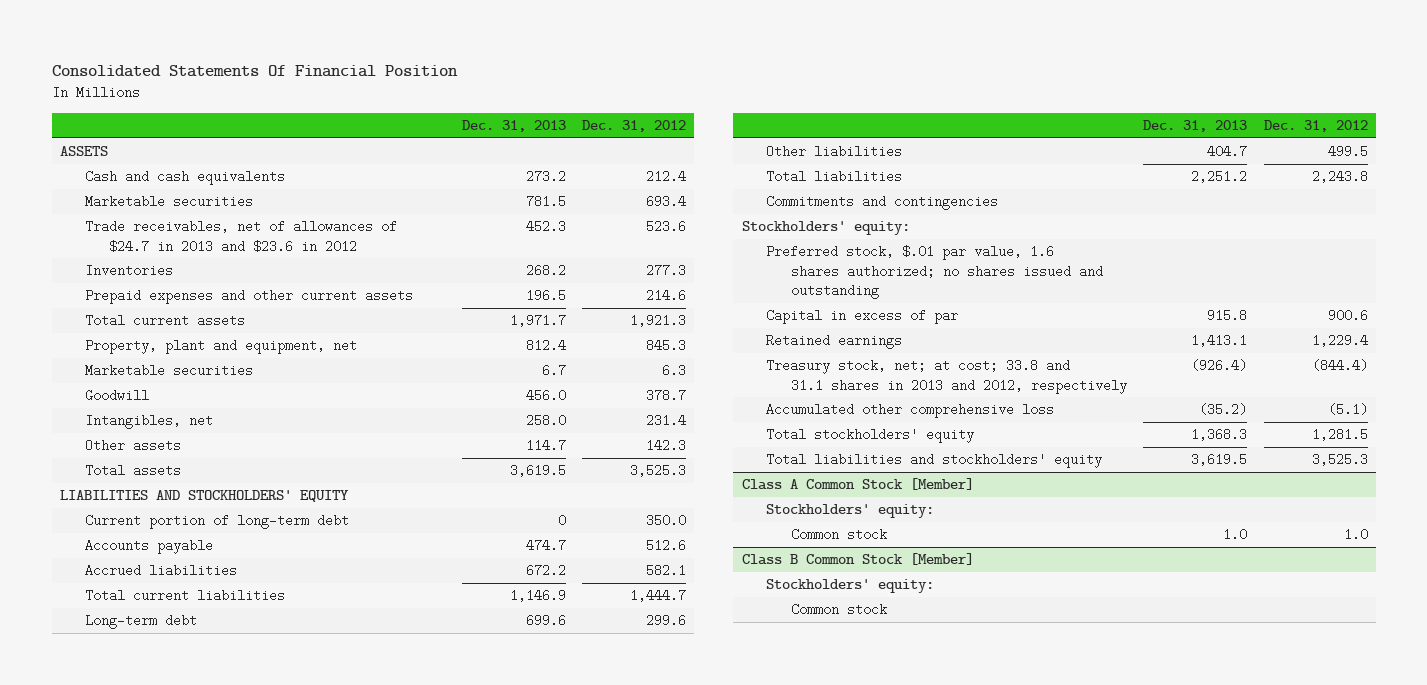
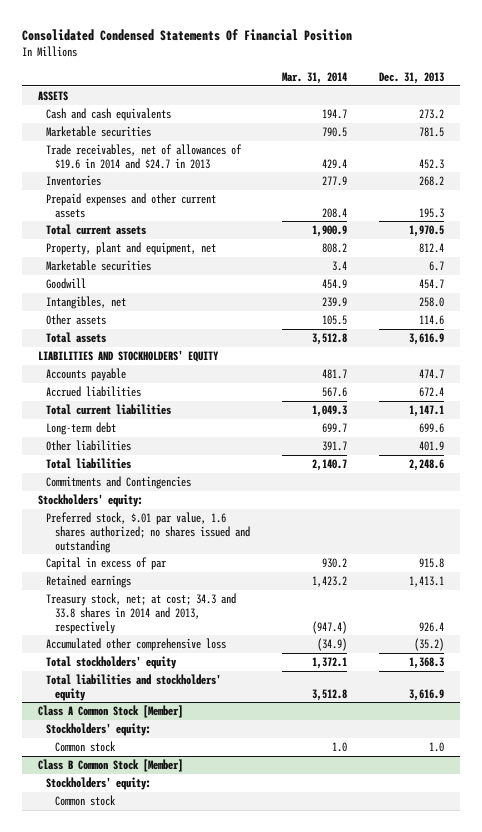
- Consolidated Statements Of Financial Position
+ Consolidated Condensed Statements Of Financial Position
- | Dec. 31, 2013 | Dec. 31, 2012
+ | Mar. 31, 2014 | Dec. 31, 2013
- Trade receivables, net of allowances of $24.7 in 2013 and $23.6 in 2012 | 452.3 | 523.6
+ Trade receivables, net of allowances of $19.6 in 2014 and $24.7 in 2013 | 429.4 | 452.3
- Prepaid expenses and other current assets | 196.5 | 214.6
- Total current assets | 1,971.7 | 1,921.3
+ Prepaid expenses and other current assets | 208.4 | 195.3
+ Total current assets | 1,900.9 | 1,970.5
- Goodwill | 456.0 | 378.7
+ Goodwill | 454.9 | 454.7
- Other assets | 114.7 | 142.3
- Total assets | 3,619.5 | 3,525.3
+ Other assets | 105.5 | 114.6
+ Total assets | 3,512.8 | 3,616.9
- Current portion of long-term debt | 0 | 350.0
- Accrued liabilities | 672.2 | 582.1
- Total current liabilities | 1,146.9 | 1,444.7
+ Accrued liabilities | 567.6 | 672.4
+ Total current liabilities | 1,049.3 | 1,147.1
- Other liabilities | 404.7 | 499.5
- Total liabilities | 2,251.2 | 2,243.8
- Commitments and contingencies
+ Other liabilities | 391.7 | 401.9
+ Total liabilities | 2,140.7 | 2,248.6
+ Commitments and Contingencies
- Treasury stock, net; at cost; 33.8 and 31.1 shares in 2013 and 2012, respectively | (926.4) | (844.4)
+ Treasury stock, net; at cost; 34.3 and 33.8 shares in 2014 and 2013, respectively | (947.4) | 926.4
- Total liabilities and stockholders' equity | 3,619.5 | 3,525.3
+ Total liabilities and stockholders' equity | 3,512.8 | 3,616.9

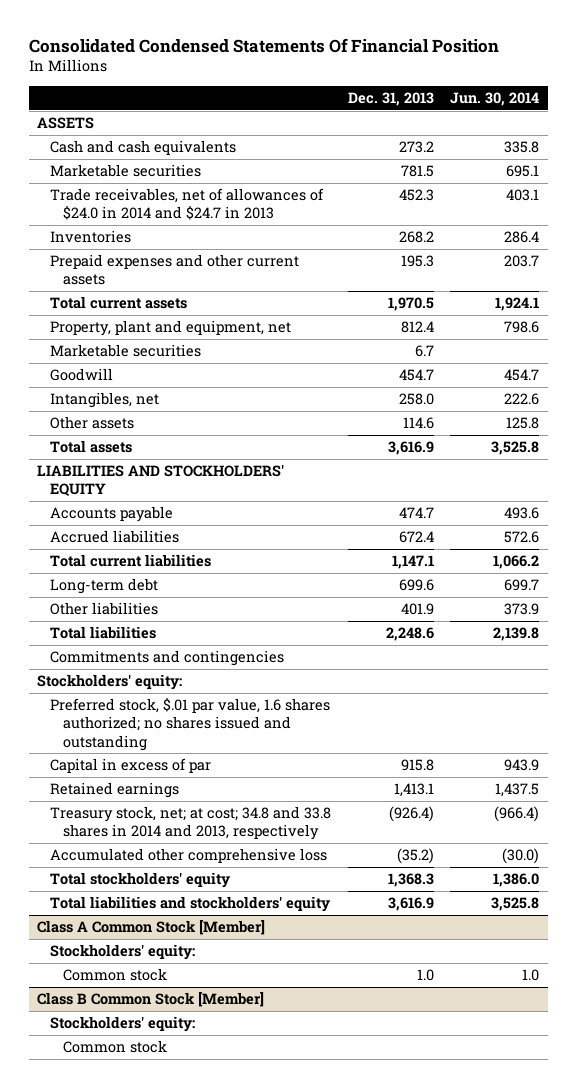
- | Mar. 31, 2014 | Dec. 31, 2013
+ | Dec. 31, 2013 | Jun. 30, 2014
- Trade receivables, net of allowances of $19.6 in 2014 and $24.7 in 2013 | 429.4 | 452.3
+ Trade receivables, net of allowances of $24.0 in 2014 and $24.7 in 2013 | 452.3 | 403.1
- Commitments and Contingencies
+ Commitments and contingencies
- Treasury stock, net; at cost; 34.3 and 33.8 shares in 2014 and 2013, respectively | (947.4) | 926.4
+ Treasury stock, net; at cost; 34.8 and 33.8 shares in 2014 and 2013, respectively | (926.4) | (966.4)

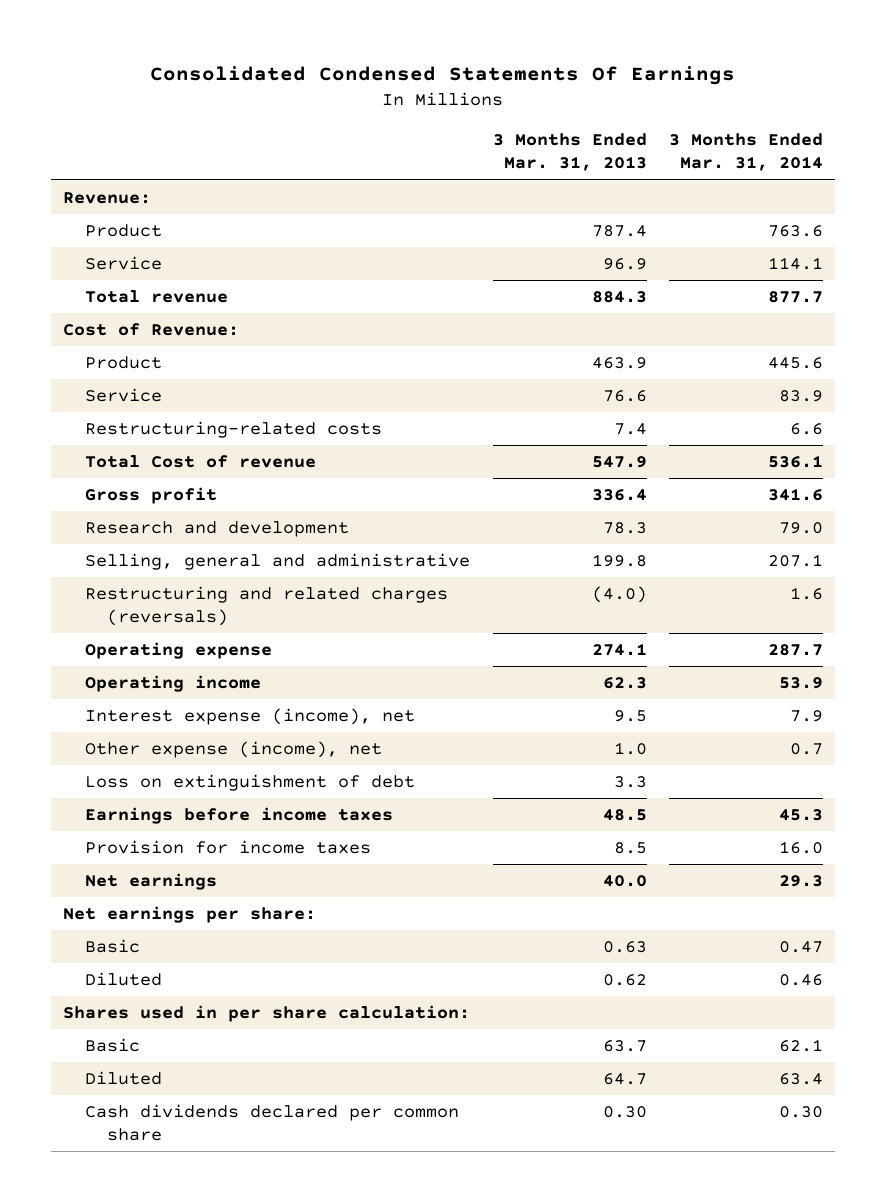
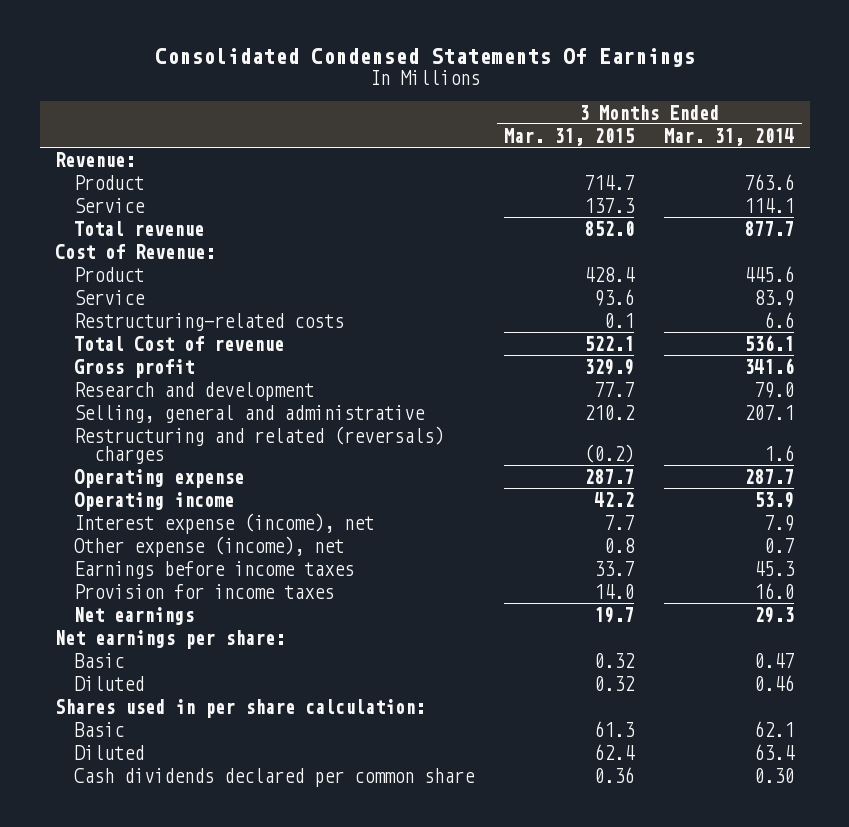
- | 3 Months Ended Mar. 31, 2013 | 3 Months Ended Mar. 31, 2014
+ | 3 Months Ended Mar. 31, 2015 | 3 Months Ended Mar. 31, 2014
- Restructuring and related charges (reversals) | (4.0) | 1.6
+ Restructuring and related (reversals) charges | (0.2) | 1.6
- Loss on extinguishment of debt | 3.3 |

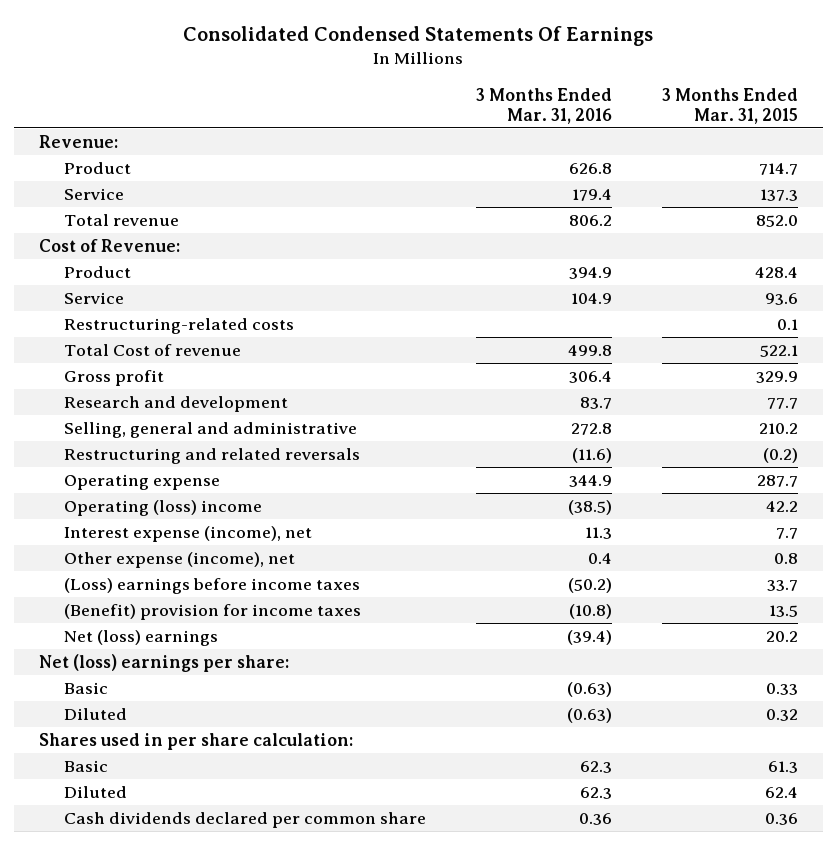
- | 3 Months Ended Mar. 31, 2015 | 3 Months Ended Mar. 31, 2014
+ | 3 Months Ended Mar. 31, 2016 | 3 Months Ended Mar. 31, 2015
- Restructuring and related (reversals) charges | (0.2) | 1.6
+ Restructuring and related reversals | (11.6) | (0.2)
- Operating income | 42.2 | 53.9
+ Operating (loss) income | (38.5) | 42.2
- Earnings before income taxes | 33.7 | 45.3
- Provision for income taxes | 14.0 | 16.0
- Net earnings | 19.7 | 29.3
- Net earnings per share:
- Basic | 0.32 | 0.47
+ (Loss) earnings before income taxes | (50.2) | 33.7
+ (Benefit) provision for income taxes | (10.8) | 13.5
+ Net (loss) earnings | (39.4) | 20.2
+ Net (loss) earnings per share:
+ Basic | (0.63) | 0.33

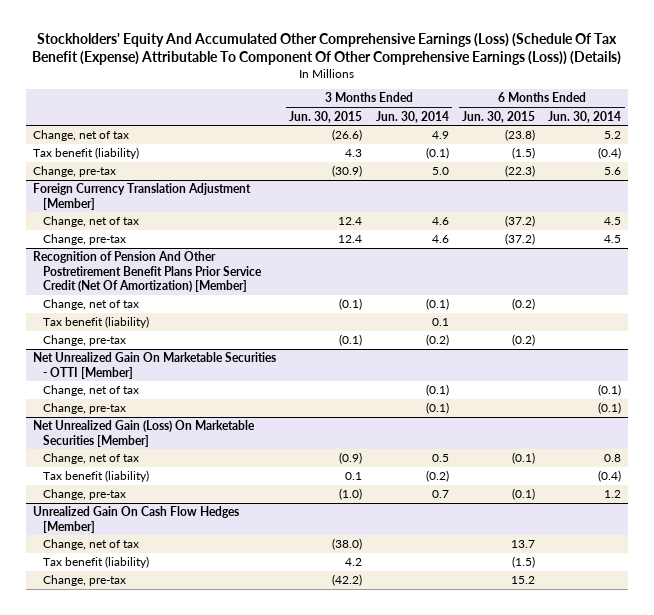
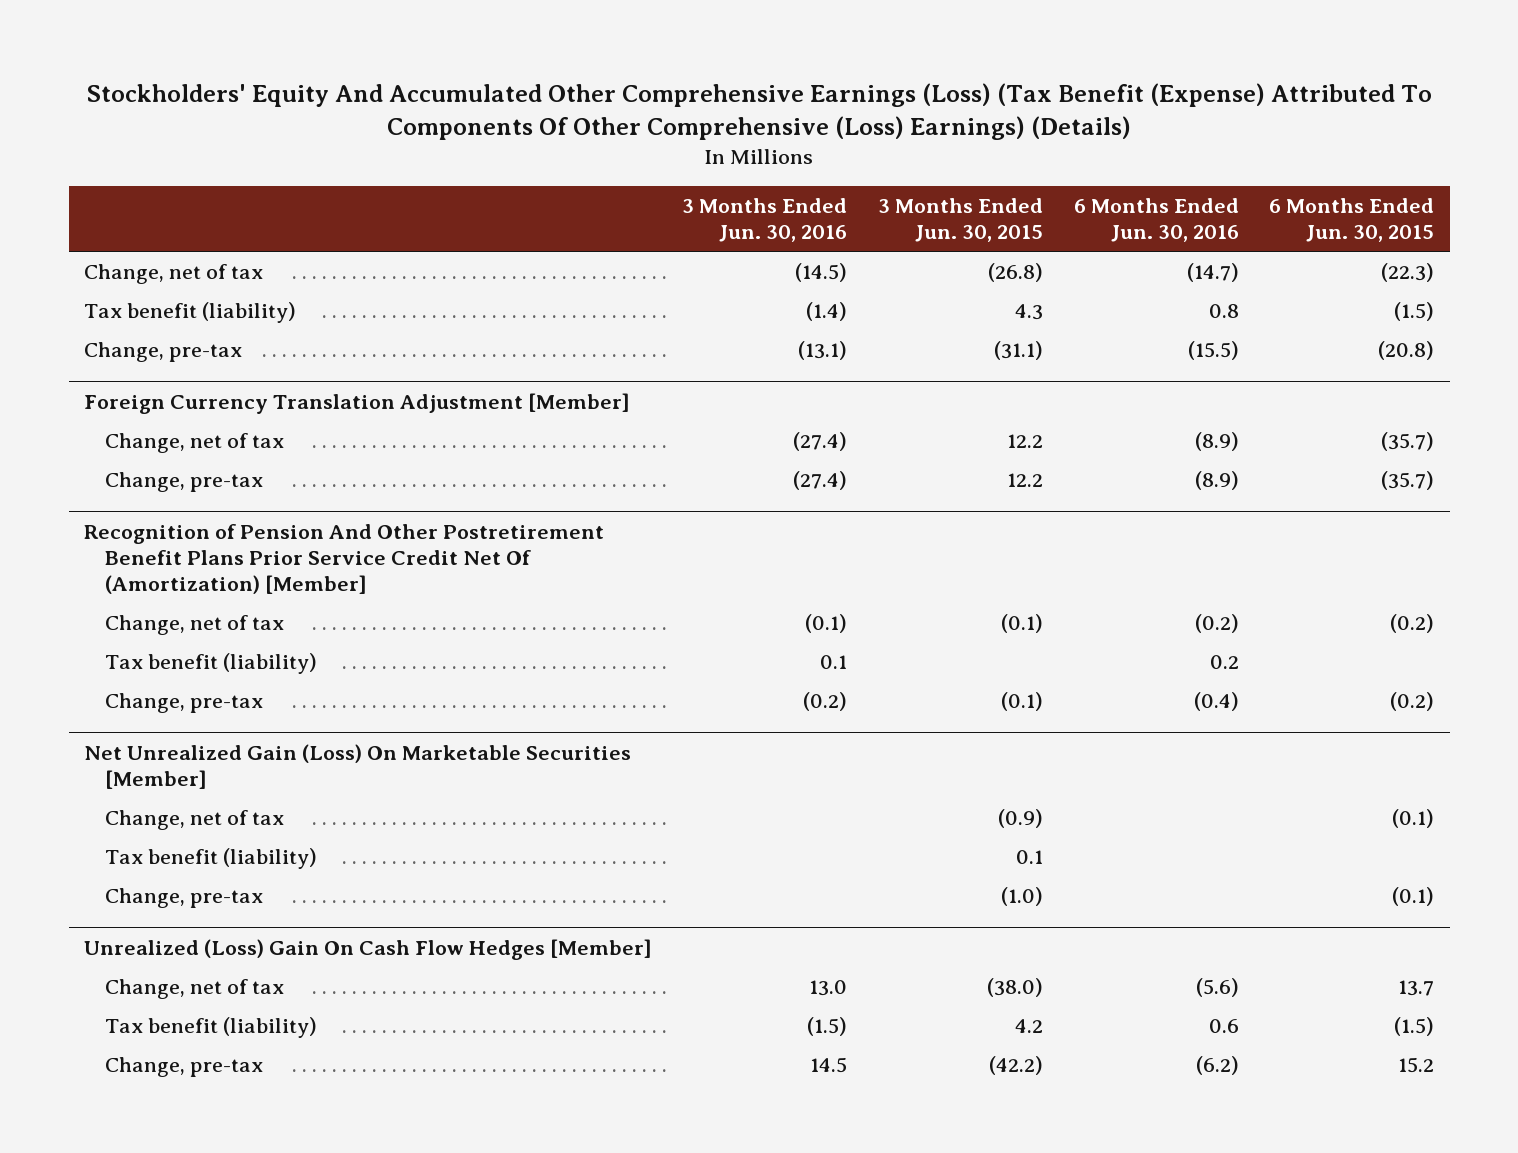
- Stockholders' Equity And Accumulated Other Comprehensive Earnings (Loss) (Schedule Of Tax Benefit (Expense) Attributable To Component Of Other Comprehensive Earnings (Loss)) (Details)
+ Stockholders' Equity And Accumulated Other Comprehensive Earnings (Loss) (Tax Benefit (Expense) Attributed To Components Of Other Comprehensive (Loss) Earnings) (Details)
- | 3 Months Ended Jun. 30, 2015 | 3 Months Ended Jun. 30, 2014 | 6 Months Ended Jun. 30, 2015 | 6 Months Ended Jun. 30, 2014
+ | 3 Months Ended Jun. 30, 2016 | 3 Months Ended Jun. 30, 2015 | 6 Months Ended Jun. 30, 2016 | 6 Months Ended Jun. 30, 2015
- Change, net of tax | (26.6) | 4.9 | (23.8) | 5.2
+ Change, net of tax | (14.5) | (26.8) | (14.7) | (22.3)
- Change, pre-tax | (30.9) | 5.0 | (22.3) | 5.6
+ Change, pre-tax | (13.1) | (31.1) | (15.5) | (20.8)
@ Foreign Currency Translation Adjustment [Member]
- Change, net of tax | 12.4 | 4.6 | (37.2) | 4.5
- Change, pre-tax | 12.4 | 4.6 | (37.2) | 4.5
- Recognition of Pension And Other Postretirement Benefit Plans Prior Service Credit (Net Of Amortization) [Member]
@ Foreign Currency Translation Adjustment [Member]
+ Change, net of tax | (27.4) | 12.2 | (8.9) | (35.7)
+ Change, pre-tax | (27.4) | 12.2 | (8.9) | (35.7)
+ Recognition of Pension And Other Postretirement Benefit Plans Prior Service Credit Net Of (Amortization) [Member]
- Net Unrealized Gain On Marketable Securities - OTTI [Member]
- Change, net of tax | | (0.1) | | (0.1)
- Change, pre-tax | | (0.1) | | (0.1)
- Unrealized Gain On Cash Flow Hedges [Member]
+ Unrealized (Loss) Gain On Cash Flow Hedges [Member]

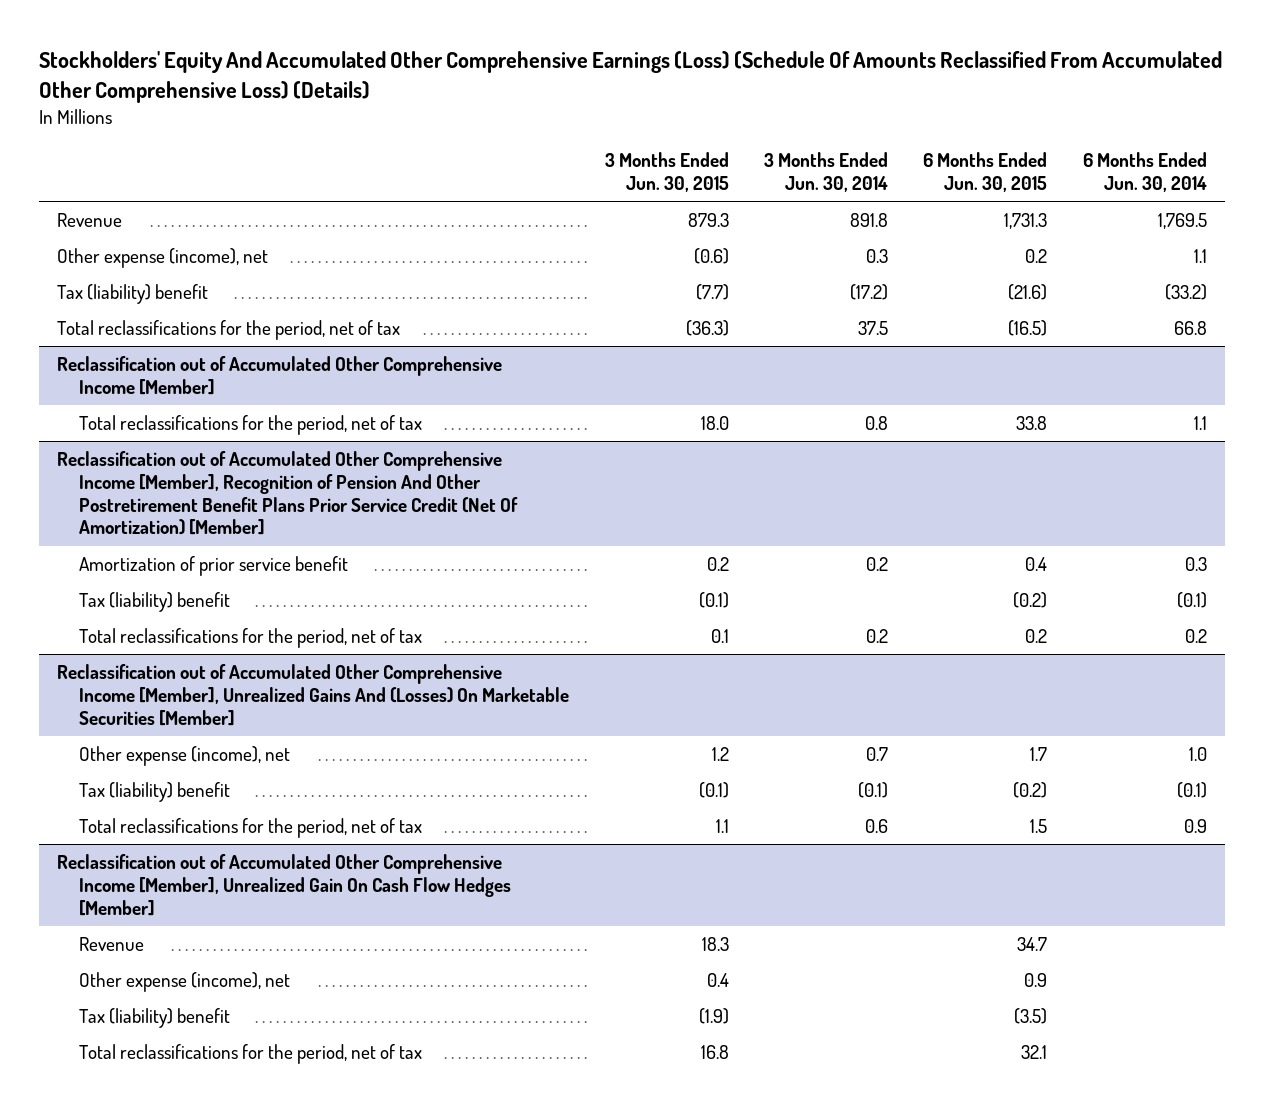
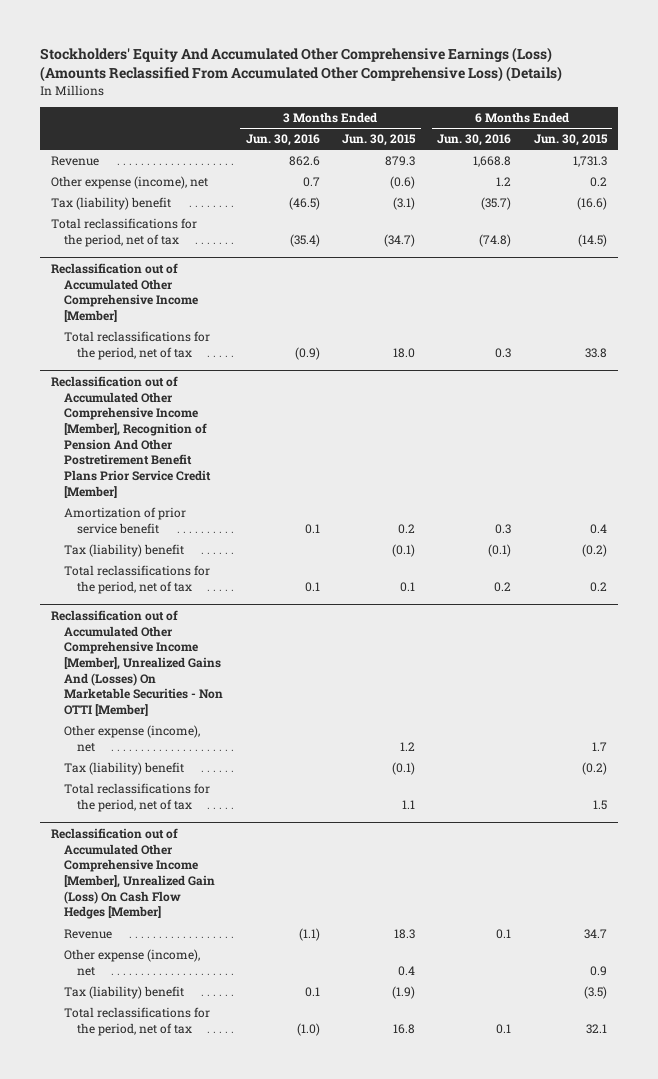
- Stockholders' Equity And Accumulated Other Comprehensive Earnings (Loss) (Schedule Of Amounts Reclassified From Accumulated Other Comprehensive Loss) (Details)
+ Stockholders' Equity And Accumulated Other Comprehensive Earnings (Loss) (Amounts Reclassified From Accumulated Other Comprehensive Loss) (Details)
- | 3 Months Ended Jun. 30, 2015 | 3 Months Ended Jun. 30, 2014 | 6 Months Ended Jun. 30, 2015 | 6 Months Ended Jun. 30, 2014
+ | 3 Months Ended Jun. 30, 2016 | 3 Months Ended Jun. 30, 2015 | 6 Months Ended Jun. 30, 2016 | 6 Months Ended Jun. 30, 2015
- Tax (liability) benefit | (7.7) | (17.2) | (21.6) | (33.2)
- Total reclassifications for the period, net of tax | (36.3) | 37.5 | (16.5) | 66.8
+ Tax (liability) benefit | (46.5) | (3.1) | (35.7) | (16.6)
+ Total reclassifications for the period, net of tax | (35.4) | (34.7) | (74.8) | (14.5)
- Reclassification out of Accumulated Other Comprehensive Income [Member], Recognition of Pension And Other Postretirement Benefit Plans Prior Service Credit (Net Of Amortization) [Member]
+ Reclassification out of Accumulated Other Comprehensive Income [Member], Recognition of Pension And Other Postretirement Benefit Plans Prior Service Credit [Member]
- Reclassification out of Accumulated Other Comprehensive Income [Member], Unrealized Gains And (Losses) On Marketable Securities [Member]
+ Reclassification out of Accumulated Other Comprehensive Income [Member], Unrealized Gains And (Losses) On Marketable Securities - Non OTTI [Member]
- Reclassification out of Accumulated Other Comprehensive Income [Member], Unrealized Gain On Cash Flow Hedges [Member]
+ Reclassification out of Accumulated Other Comprehensive Income [Member], Unrealized Gain (Loss) On Cash Flow Hedges [Member]

